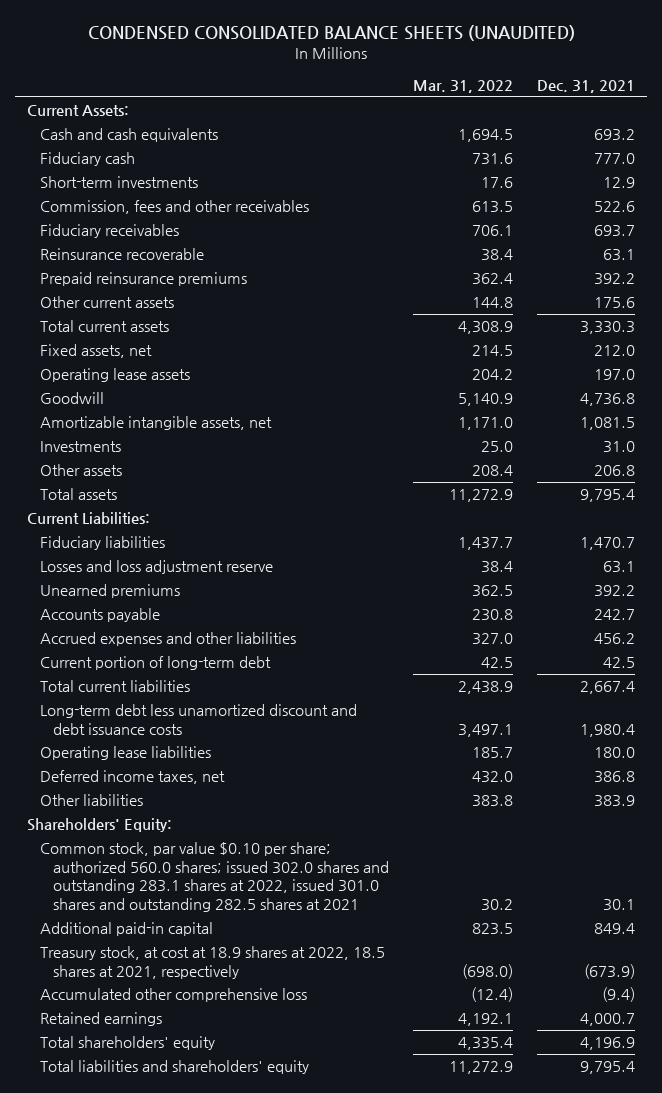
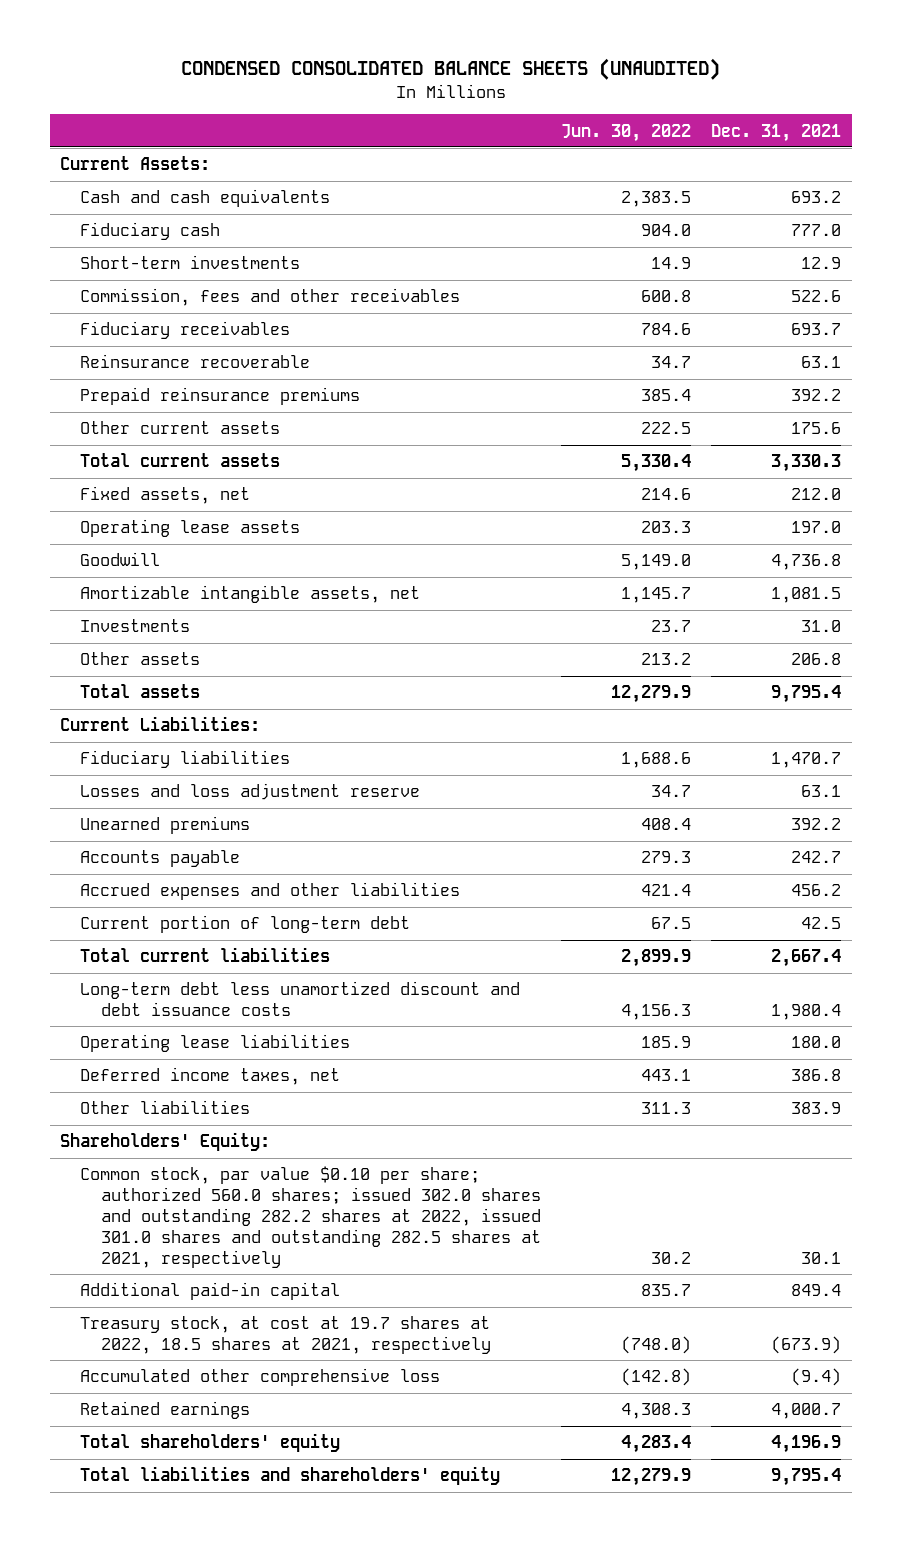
- | Mar. 31, 2022 | Dec. 31, 2021
+ | Jun. 30, 2022 | Dec. 31, 2021
- Common stock, par value $0.10 per share; authorized 560.0 shares; issued 302.0 shares and outstanding 283.1 shares at 2022, issued 301.0 shares and outstanding 282.5 shares at 2021 | 30.2 | 30.1
+ Common stock, par value $0.10 per share; authorized 560.0 shares; issued 302.0 shares and outstanding 282.2 shares at 2022, issued 301.0 shares and outstanding 282.5 shares at 2021, respectively | 30.2 | 30.1
- Treasury stock, at cost at 18.9 shares at 2022, 18.5 shares at 2021, respectively | (698.0) | (673.9)
+ Treasury stock, at cost at 19.7 shares at 2022, 18.5 shares at 2021, respectively | (748.0) | (673.9)

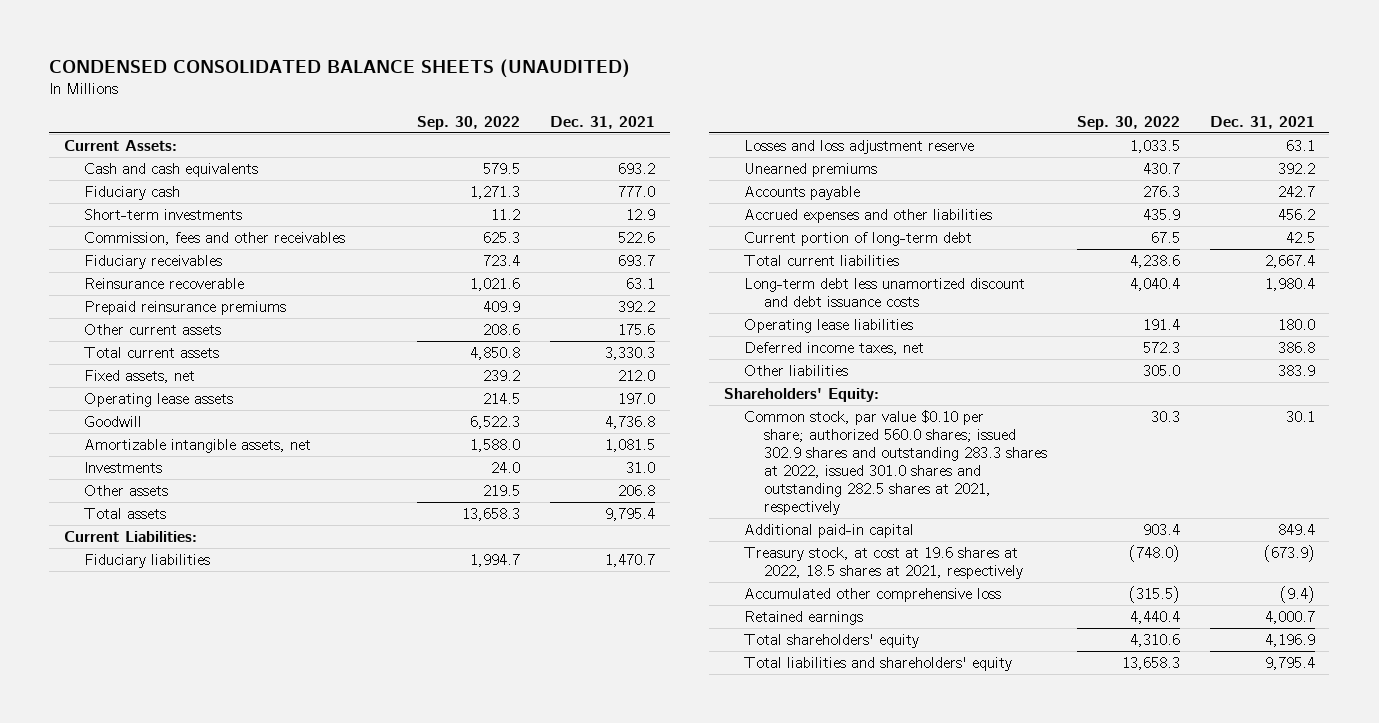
- | Jun. 30, 2022 | Dec. 31, 2021
+ | Sep. 30, 2022 | Dec. 31, 2021
- Common stock, par value $0.10 per share; authorized 560.0 shares; issued 302.0 shares and outstanding 282.2 shares at 2022, issued 301.0 shares and outstanding 282.5 shares at 2021, respectively | 30.2 | 30.1
+ Common stock, par value $0.10 per share; authorized 560.0 shares; issued 302.9 shares and outstanding 283.3 shares at 2022, issued 301.0 shares and outstanding 282.5 shares at 2021, respectively | 30.3 | 30.1
- Treasury stock, at cost at 19.7 shares at 2022, 18.5 shares at 2021, respectively | (748.0) | (673.9)
+ Treasury stock, at cost at 19.6 shares at 2022, 18.5 shares at 2021, respectively | (748.0) | (673.9)

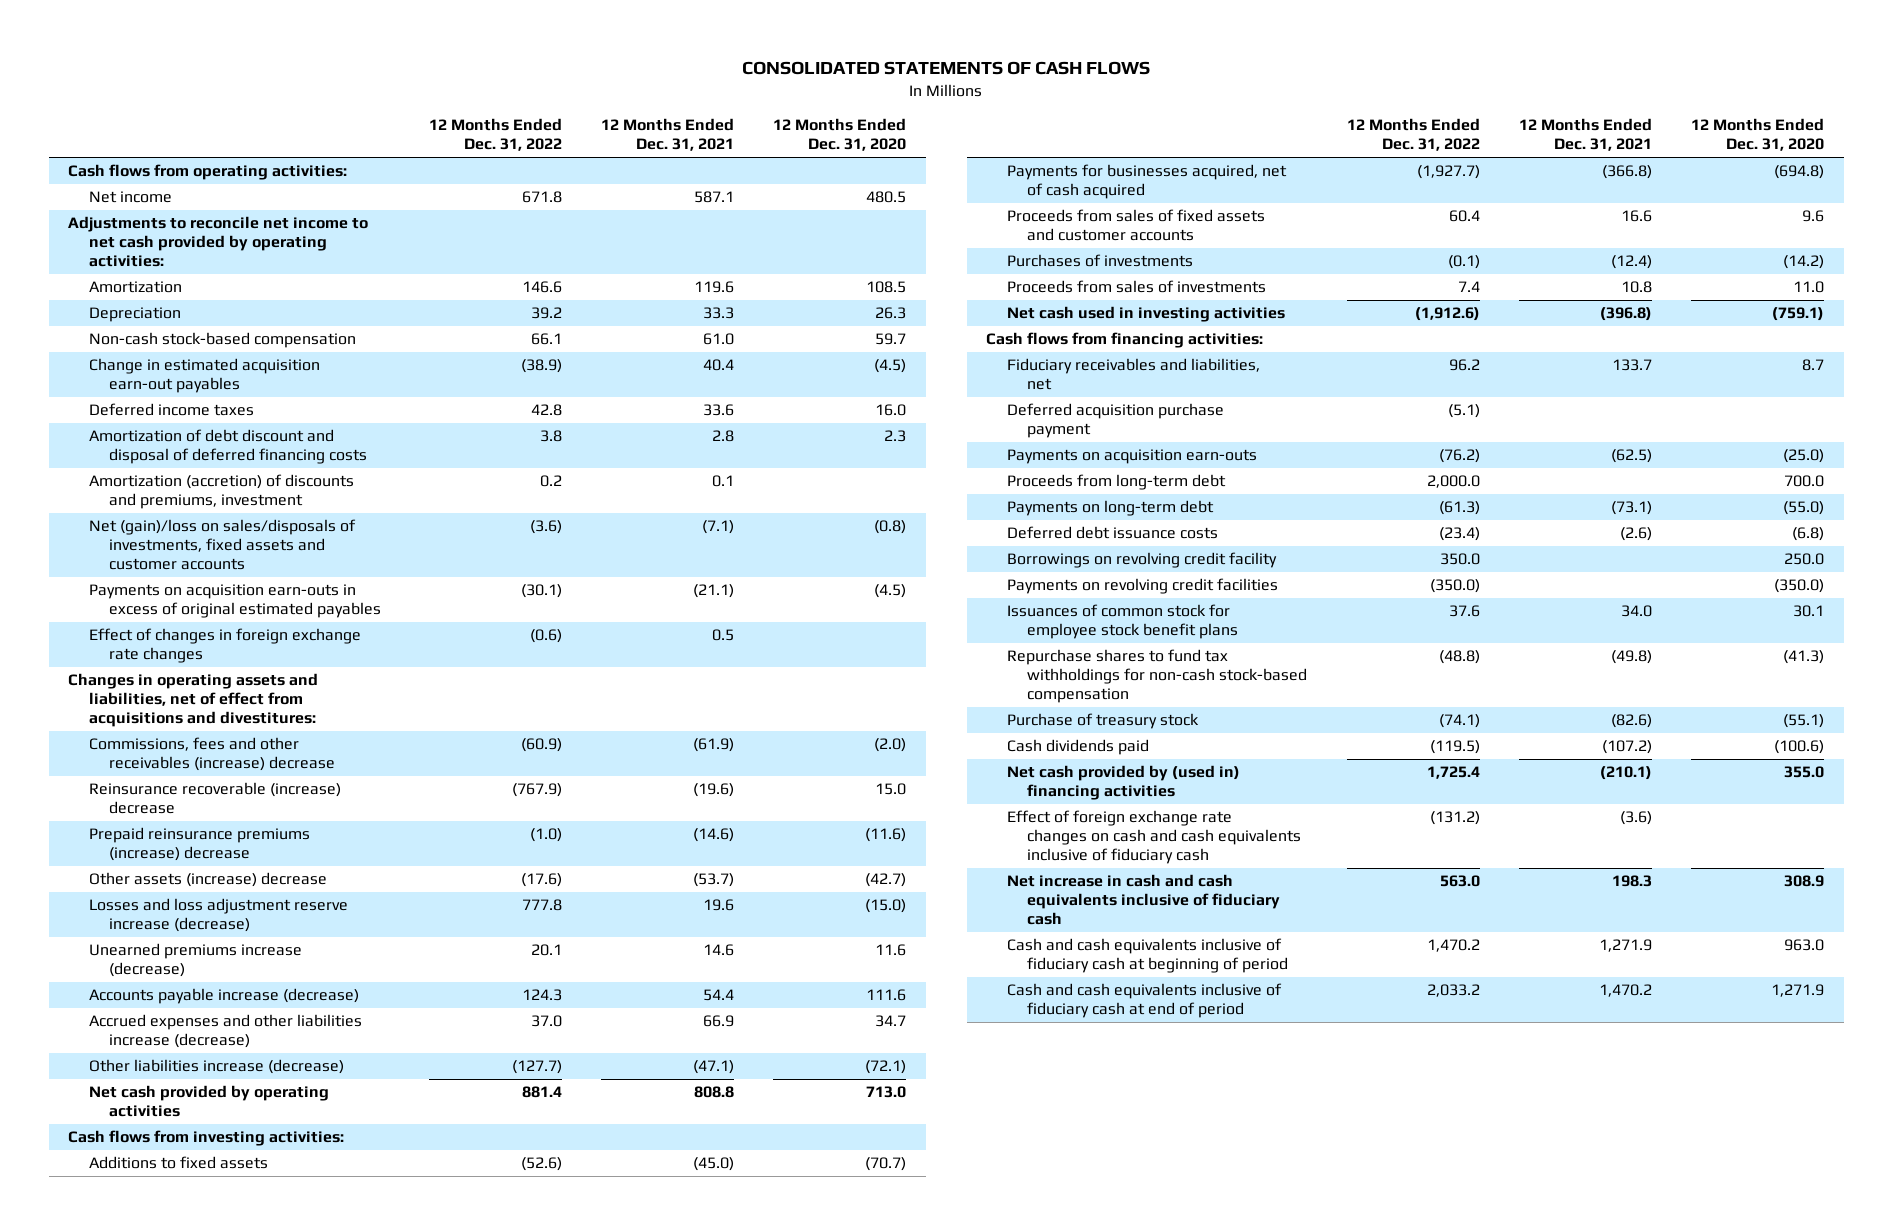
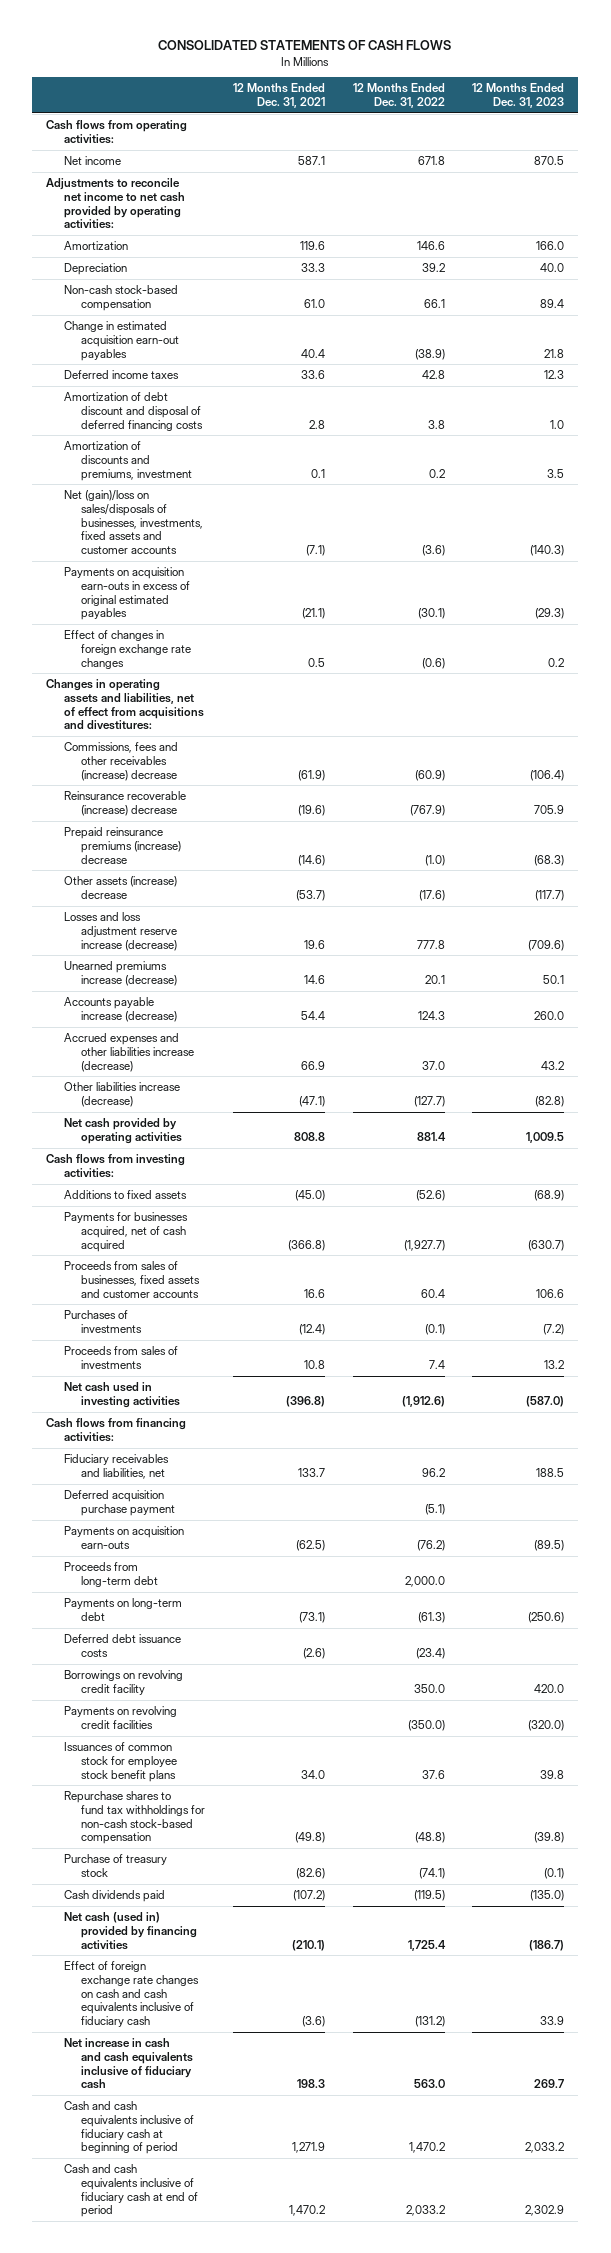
- | 12 Months Ended Dec. 31, 2022 | 12 Months Ended Dec. 31, 2021 | 12 Months Ended Dec. 31, 2020
+ | 12 Months Ended Dec. 31, 2021 | 12 Months Ended Dec. 31, 2022 | 12 Months Ended Dec. 31, 2023
- Amortization (accretion) of discounts and premiums, investment | 0.2 | 0.1 |
- Net (gain)/loss on sales/disposals of investments, fixed assets and customer accounts | (3.6) | (7.1) | (0.8)
+ Amortization of discounts and premiums, investment | 0.1 | 0.2 | 3.5
+ Net (gain)/loss on sales/disposals of businesses, investments, fixed assets and customer accounts | (7.1) | (3.6) | (140.3)
- Proceeds from sales of fixed assets and customer accounts | 60.4 | 16.6 | 9.6
+ Proceeds from sales of businesses, fixed assets and customer accounts | 16.6 | 60.4 | 106.6
- Net cash provided by (used in) financing activities | 1,725.4 | (210.1) | 355.0
+ Net cash (used in) provided by financing activities | (210.1) | 1,725.4 | (186.7)

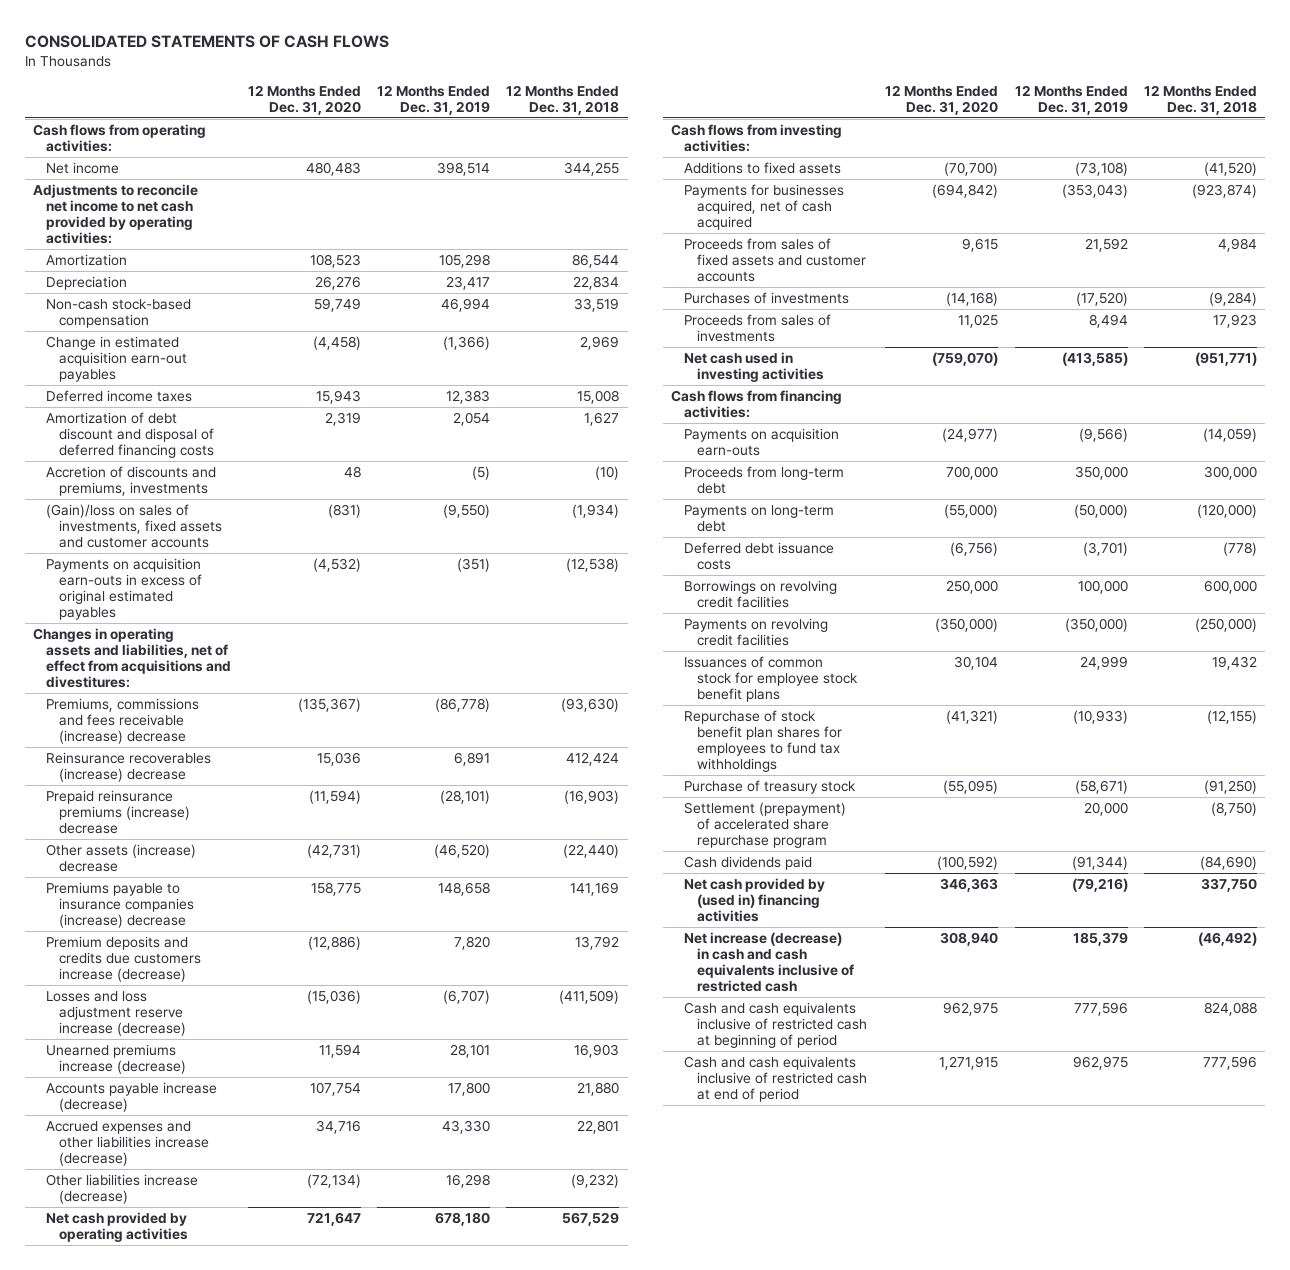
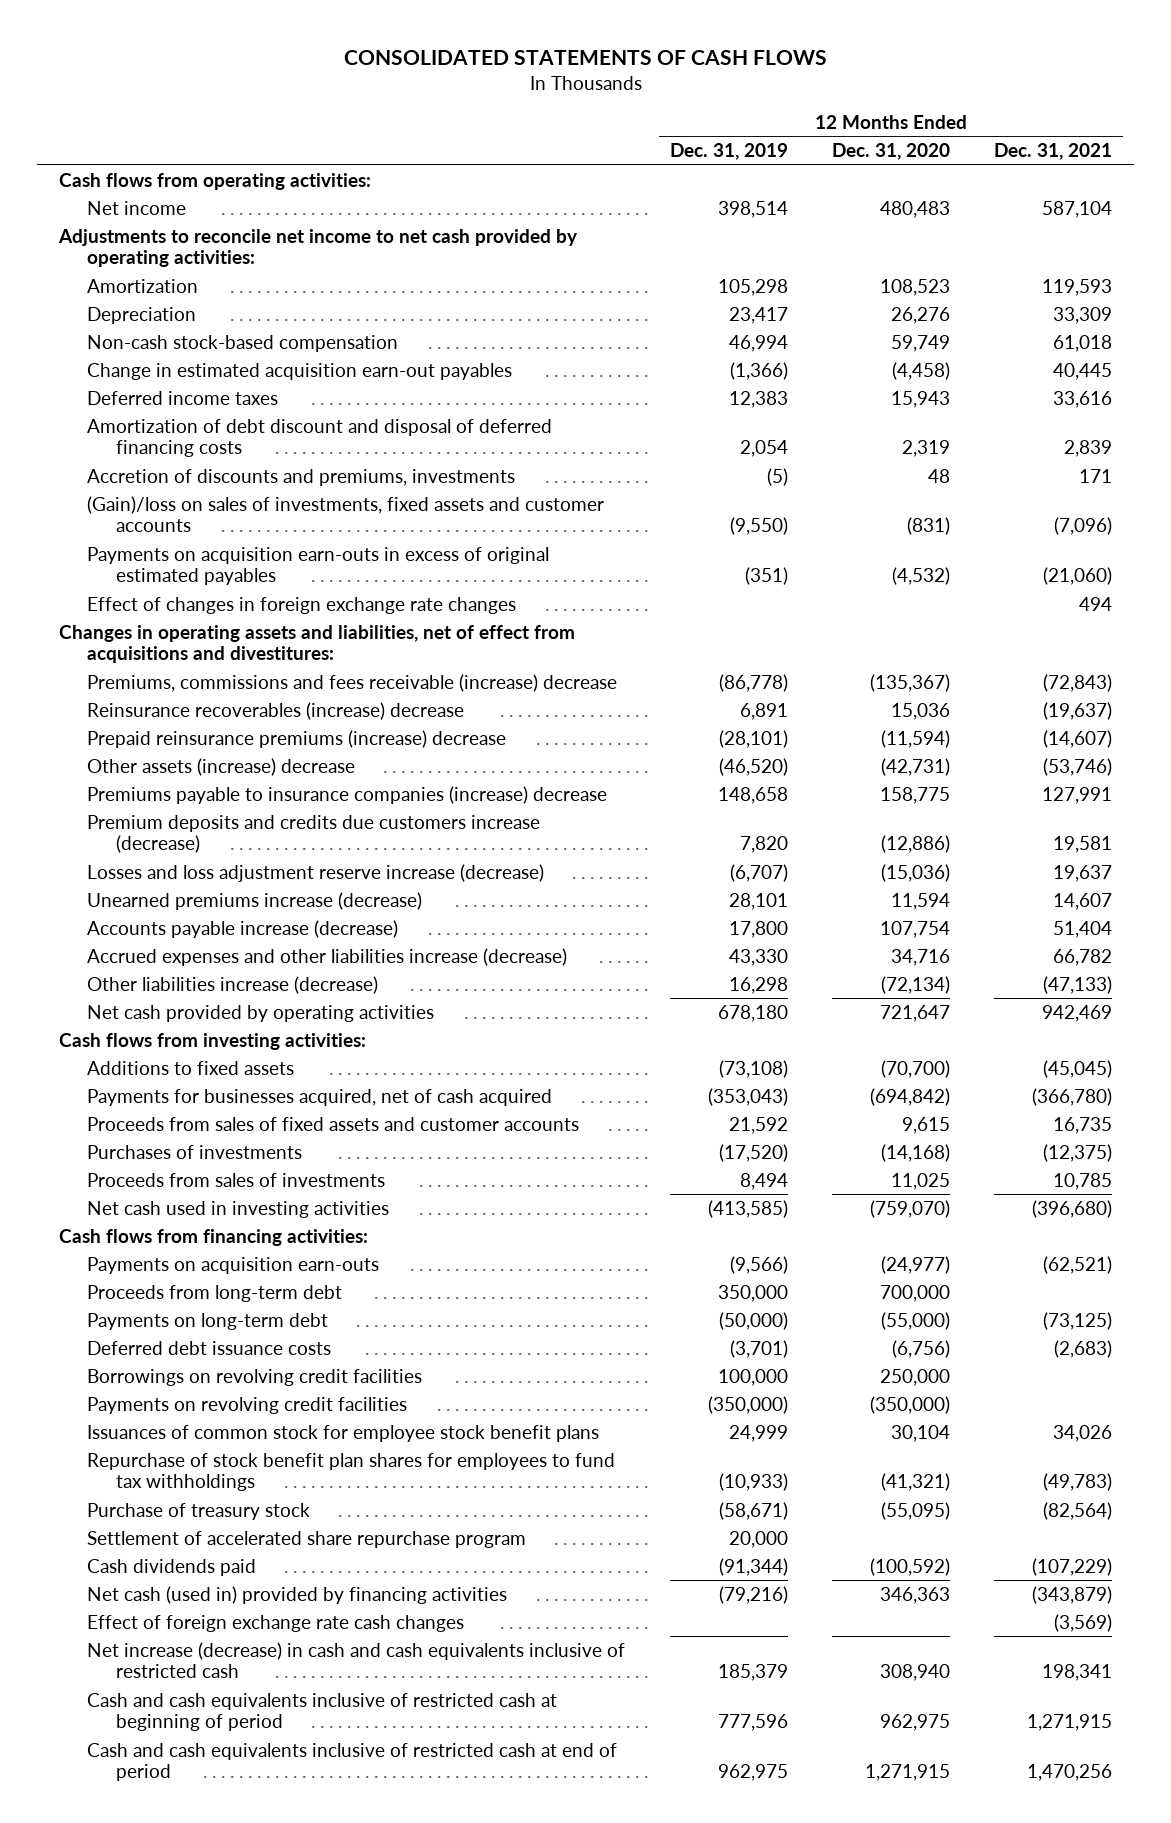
- | 12 Months Ended Dec. 31, 2020 | 12 Months Ended Dec. 31, 2019 | 12 Months Ended Dec. 31, 2018
+ | 12 Months Ended Dec. 31, 2019 | 12 Months Ended Dec. 31, 2020 | 12 Months Ended Dec. 31, 2021
+ Effect of changes in foreign exchange rate changes | | | 494
- Settlement (prepayment) of accelerated share repurchase program | | 20,000 | (8,750)
+ Settlement of accelerated share repurchase program | 20,000 | |
- Net cash provided by (used in) financing activities | 346,363 | (79,216) | 337,750
+ Net cash (used in) provided by financing activities | (79,216) | 346,363 | (343,879)
+ Effect of foreign exchange rate cash changes | | | (3,569)

